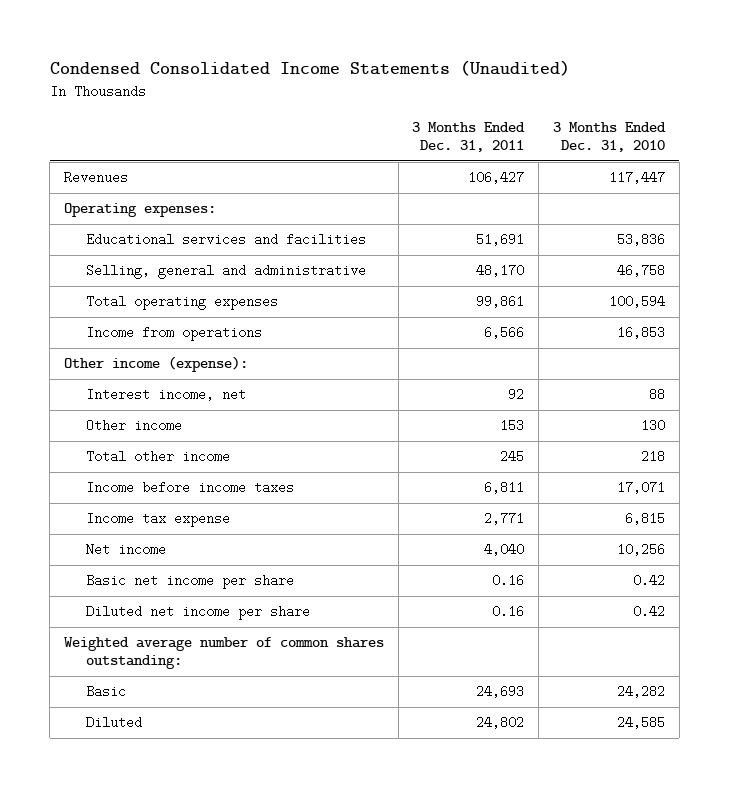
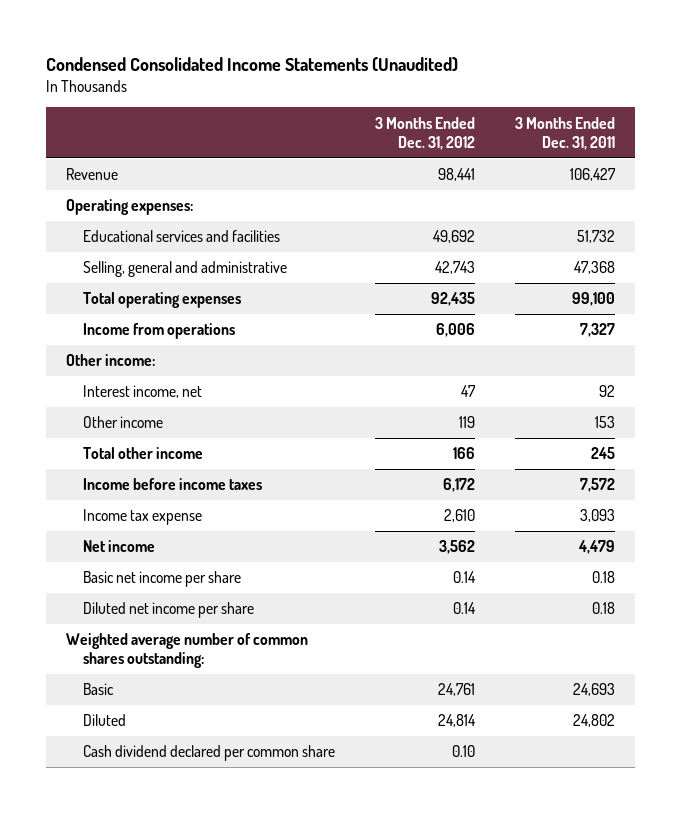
- | 3 Months Ended Dec. 31, 2011 | 3 Months Ended Dec. 31, 2010
+ | 3 Months Ended Dec. 31, 2012 | 3 Months Ended Dec. 31, 2011
- Revenues | 106,427 | 117,447
+ Revenue | 98,441 | 106,427
- Educational services and facilities | 51,691 | 53,836
- Selling, general and administrative | 48,170 | 46,758
- Total operating expenses | 99,861 | 100,594
- Income from operations | 6,566 | 16,853
- Other income (expense):
+ Educational services and facilities | 49,692 | 51,732
+ Selling, general and administrative | 42,743 | 47,368
+ Total operating expenses | 92,435 | 99,100
+ Income from operations | 6,006 | 7,327
+ Other income:
- Income before income taxes | 6,811 | 17,071
- Income tax expense | 2,771 | 6,815
- Net income | 4,040 | 10,256
- Basic net income per share | 0.16 | 0.42
- Diluted net income per share | 0.16 | 0.42
+ Income before income taxes | 6,172 | 7,572
+ Income tax expense | 2,610 | 3,093
+ Net income | 3,562 | 4,479
+ Basic net income per share | 0.14 | 0.18
+ Diluted net income per share | 0.14 | 0.18
+ Cash dividend declared per common share | 0.10 |

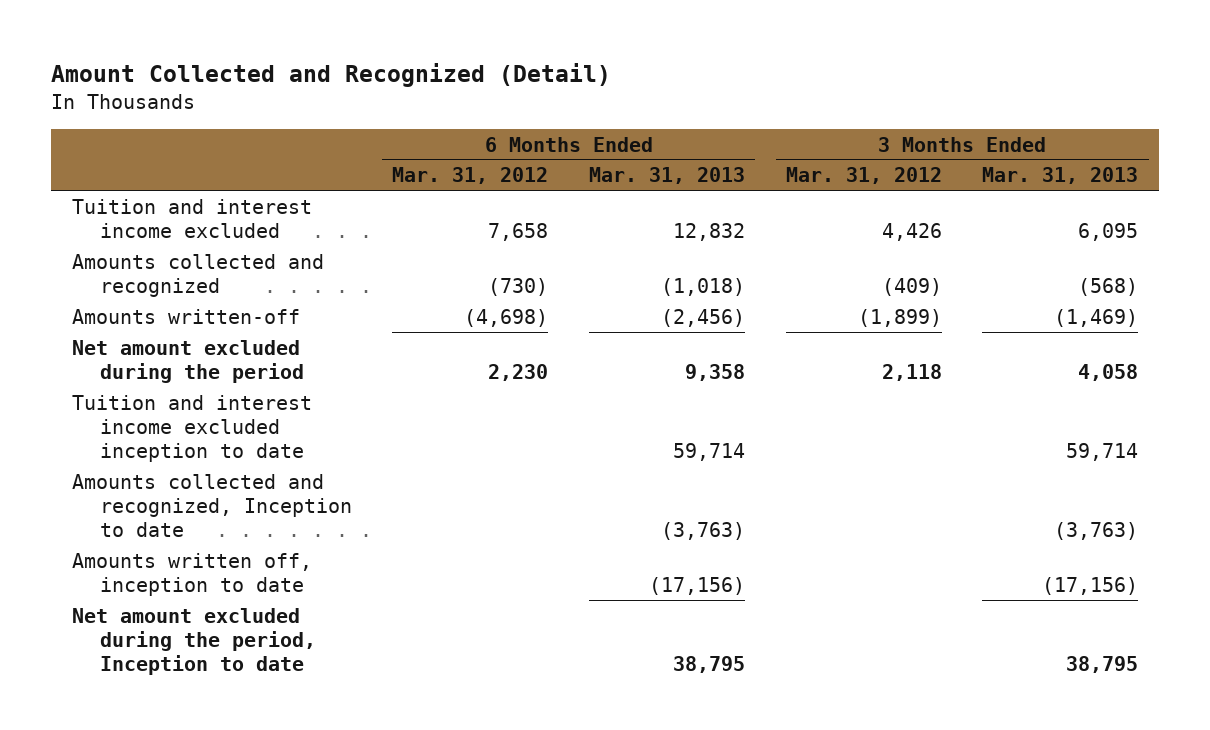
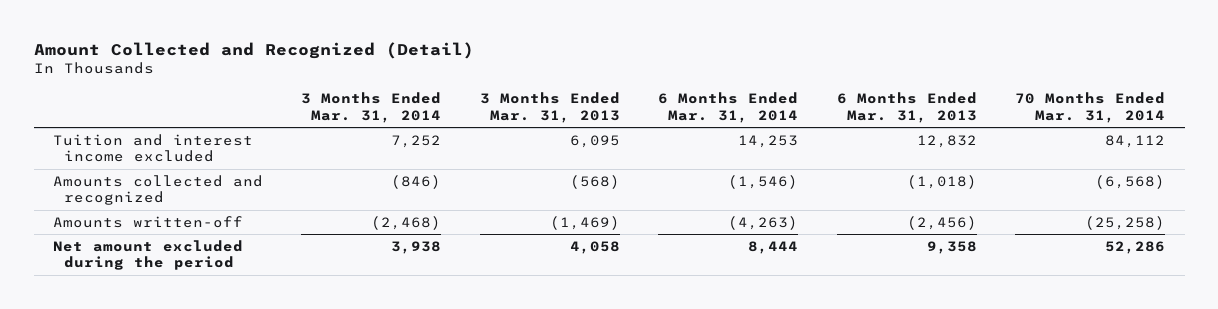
- | 6 Months Ended Mar. 31, 2012 | 6 Months Ended Mar. 31, 2013 | 3 Months Ended Mar. 31, 2012 | 3 Months Ended Mar. 31, 2013
+ | 3 Months Ended Mar. 31, 2014 | 3 Months Ended Mar. 31, 2013 | 6 Months Ended Mar. 31, 2014 | 6 Months Ended Mar. 31, 2013 | 70 Months Ended Mar. 31, 2014
- Tuition and interest income excluded inception to date | | 59,714 | | 59,714
- Amounts collected and recognized, Inception to date | | (3,763) | | (3,763)
- Amounts written off, inception to date | | (17,156) | | (17,156)
- Net amount excluded during the period, Inception to date | | 38,795 | | 38,795

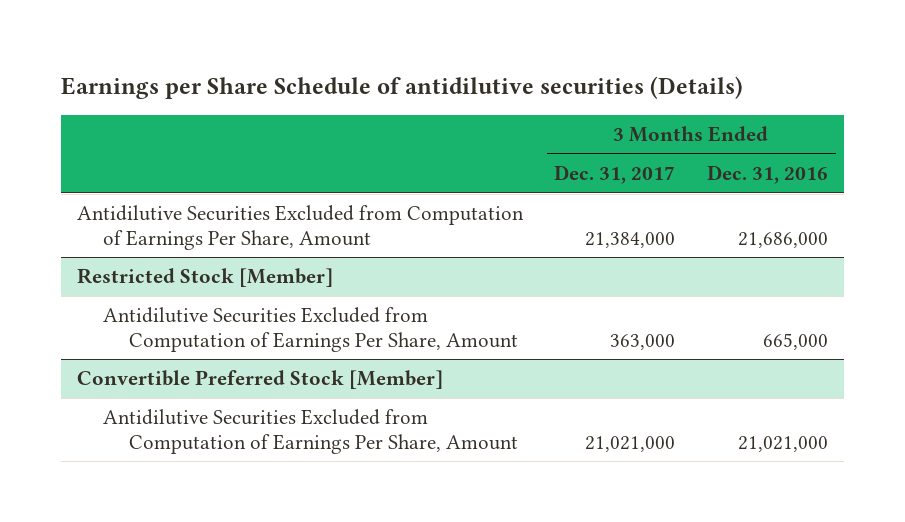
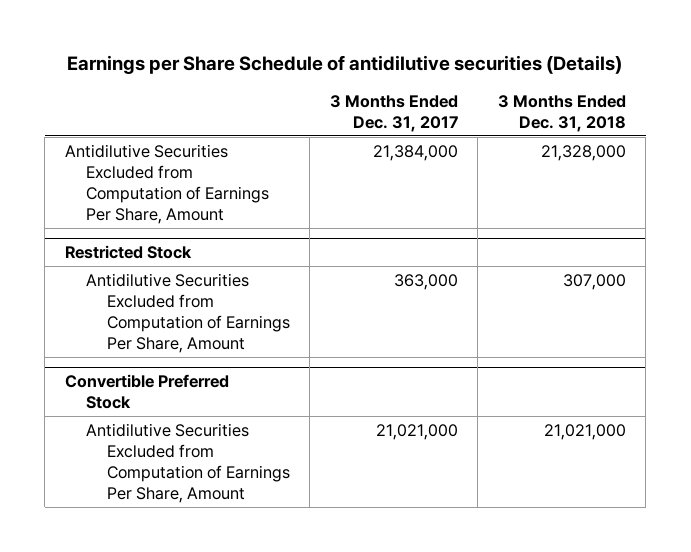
- | 3 Months Ended Dec. 31, 2017 | 3 Months Ended Dec. 31, 2016
+ | 3 Months Ended Dec. 31, 2017 | 3 Months Ended Dec. 31, 2018
- Restricted Stock [Member]
+ Restricted Stock
- Convertible Preferred Stock [Member]
+ Convertible Preferred Stock

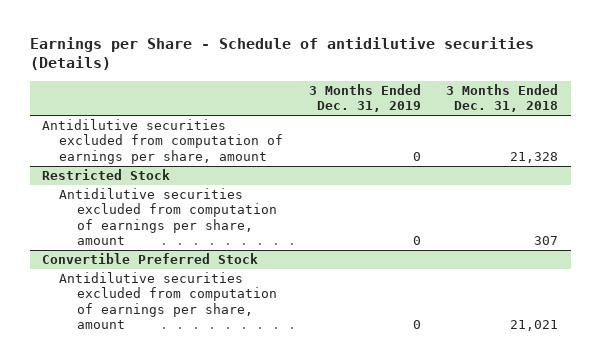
- Earnings per Share Schedule of antidilutive securities (Details)
+ Earnings per Share - Schedule of antidilutive securities (Details)
- | 3 Months Ended Dec. 31, 2017 | 3 Months Ended Dec. 31, 2018
+ | 3 Months Ended Dec. 31, 2019 | 3 Months Ended Dec. 31, 2018
- Antidilutive Securities Excluded from Computation of Earnings Per Share, Amount | 21,384,000 | 21,328,000
+ Antidilutive securities excluded from computation of earnings per share, amount | 0 | 21,328
@ Restricted Stock
- Antidilutive Securities Excluded from Computation of Earnings Per Share, Amount | 363,000 | 307,000
+ Antidilutive securities excluded from computation of earnings per share, amount | 0 | 307
@ Convertible Preferred Stock
- Antidilutive Securities Excluded from Computation of Earnings Per Share, Amount | 21,021,000 | 21,021,000
+ Antidilutive securities excluded from computation of earnings per share, amount | 0 | 21,021

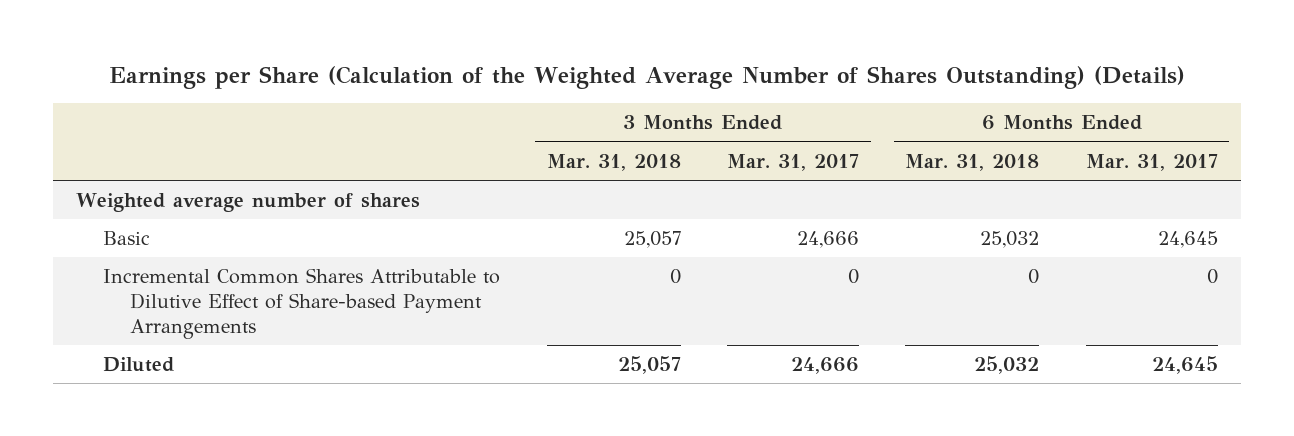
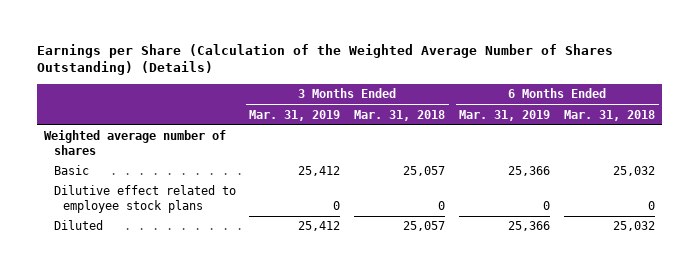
- | 3 Months Ended Mar. 31, 2018 | 3 Months Ended Mar. 31, 2017 | 6 Months Ended Mar. 31, 2018 | 6 Months Ended Mar. 31, 2017
+ | 3 Months Ended Mar. 31, 2019 | 3 Months Ended Mar. 31, 2018 | 6 Months Ended Mar. 31, 2019 | 6 Months Ended Mar. 31, 2018
- Incremental Common Shares Attributable to Dilutive Effect of Share-based Payment Arrangements | 0 | 0 | 0 | 0
+ Dilutive effect related to employee stock plans | 0 | 0 | 0 | 0

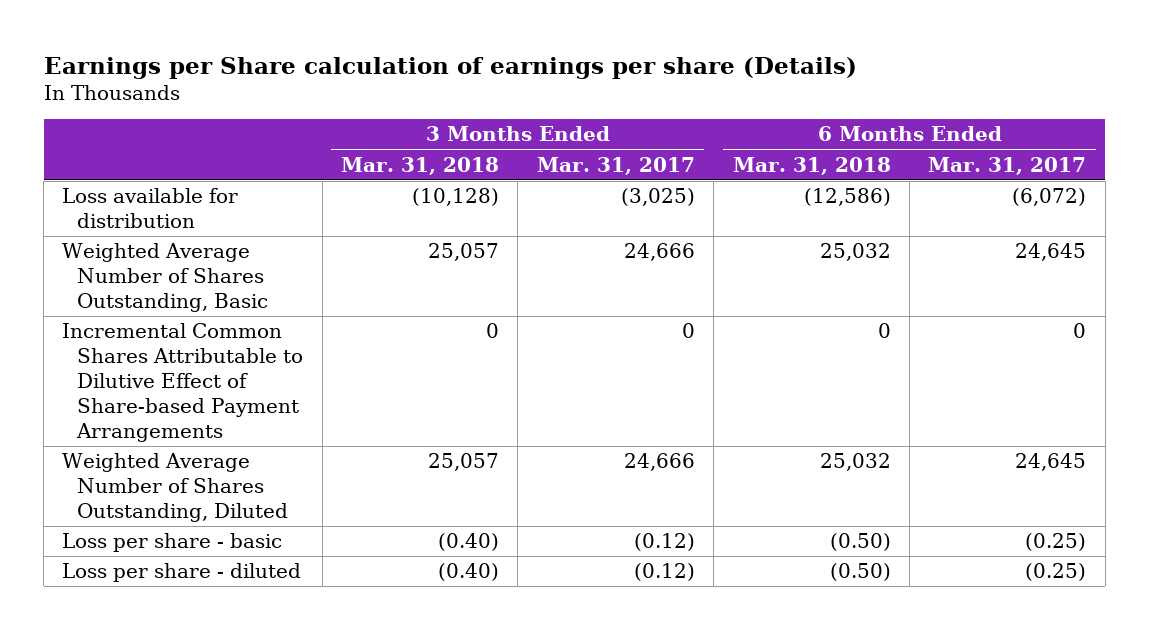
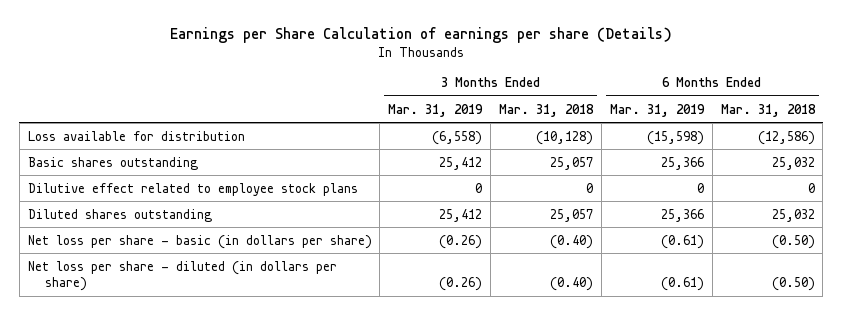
- Earnings per Share calculation of earnings per share (Details)
+ Earnings per Share Calculation of earnings per share (Details)
- | 3 Months Ended Mar. 31, 2018 | 3 Months Ended Mar. 31, 2017 | 6 Months Ended Mar. 31, 2018 | 6 Months Ended Mar. 31, 2017
+ | 3 Months Ended Mar. 31, 2019 | 3 Months Ended Mar. 31, 2018 | 6 Months Ended Mar. 31, 2019 | 6 Months Ended Mar. 31, 2018
- Weighted Average Number of Shares Outstanding, Basic | 25,057 | 24,666 | 25,032 | 24,645
- Incremental Common Shares Attributable to Dilutive Effect of Share-based Payment Arrangements | 0 | 0 | 0 | 0
- Weighted Average Number of Shares Outstanding, Diluted | 25,057 | 24,666 | 25,032 | 24,645
- Loss per share - basic | (0.40) | (0.12) | (0.50) | (0.25)
- Loss per share - diluted | (0.40) | (0.12) | (0.50) | (0.25)
+ Basic shares outstanding | 25,412 | 25,057 | 25,366 | 25,032
+ Dilutive effect related to employee stock plans | 0 | 0 | 0 | 0
+ Diluted shares outstanding | 25,412 | 25,057 | 25,366 | 25,032
+ Net loss per share - basic (in dollars per share) | (0.26) | (0.40) | (0.61) | (0.50)
+ Net loss per share - diluted (in dollars per share) | (0.26) | (0.40) | (0.61) | (0.50)

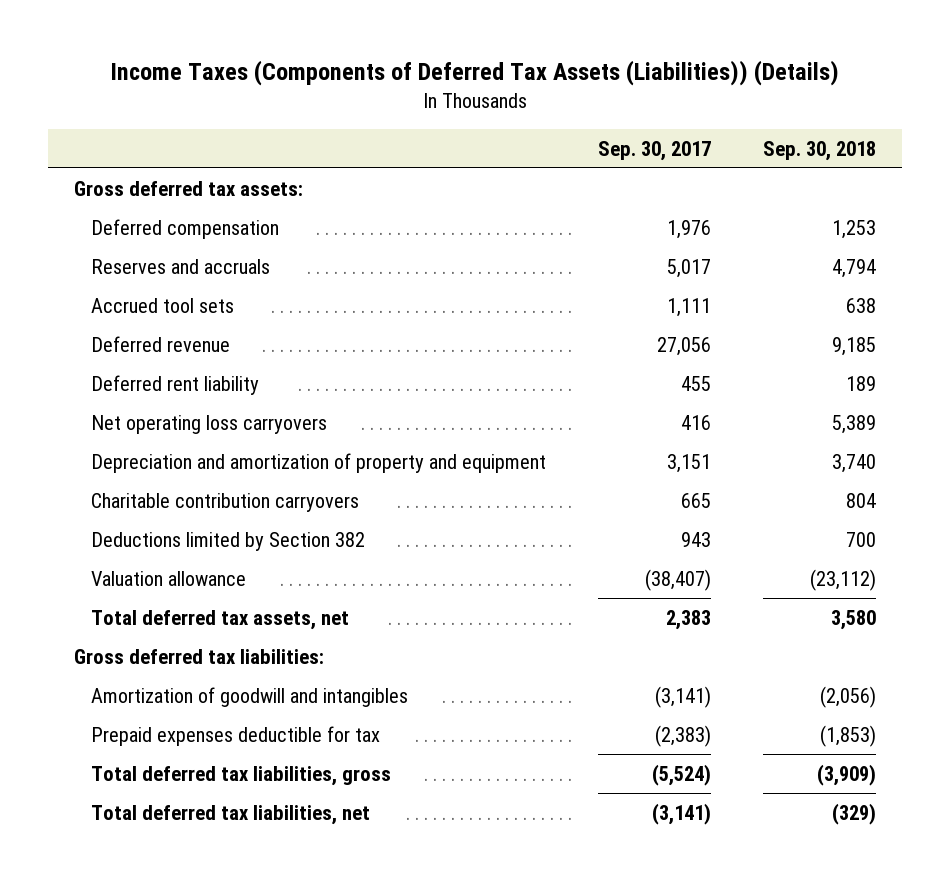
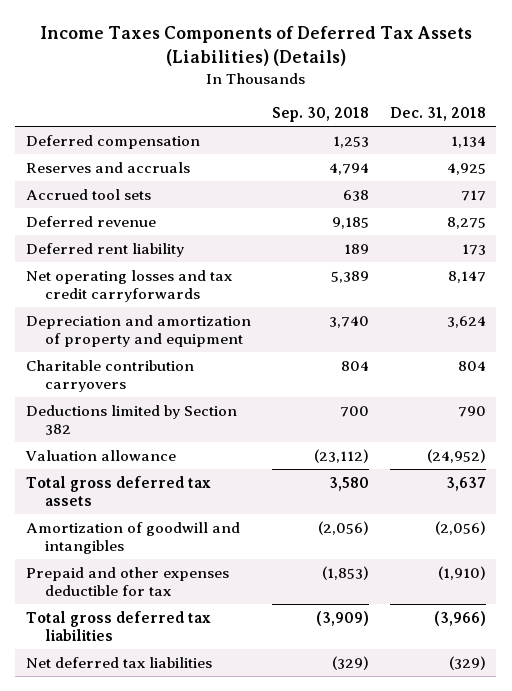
- Income Taxes (Components of Deferred Tax Assets (Liabilities)) (Details)
+ Income Taxes Components of Deferred Tax Assets (Liabilities) (Details)
- | Sep. 30, 2017 | Sep. 30, 2018
+ | Sep. 30, 2018 | Dec. 31, 2018
- Gross deferred tax assets:
- Net operating loss carryovers | 416 | 5,389
+ Net operating losses and tax credit carryforwards | 5,389 | 8,147
- Total deferred tax assets, net | 2,383 | 3,580
- Gross deferred tax liabilities:
+ Total gross deferred tax assets | 3,580 | 3,637
- Prepaid expenses deductible for tax | (2,383) | (1,853)
- Total deferred tax liabilities, gross | (5,524) | (3,909)
- Total deferred tax liabilities, net | (3,141) | (329)
+ Prepaid and other expenses deductible for tax | (1,853) | (1,910)
+ Total gross deferred tax liabilities | (3,909) | (3,966)
+ Net deferred tax liabilities | (329) | (329)

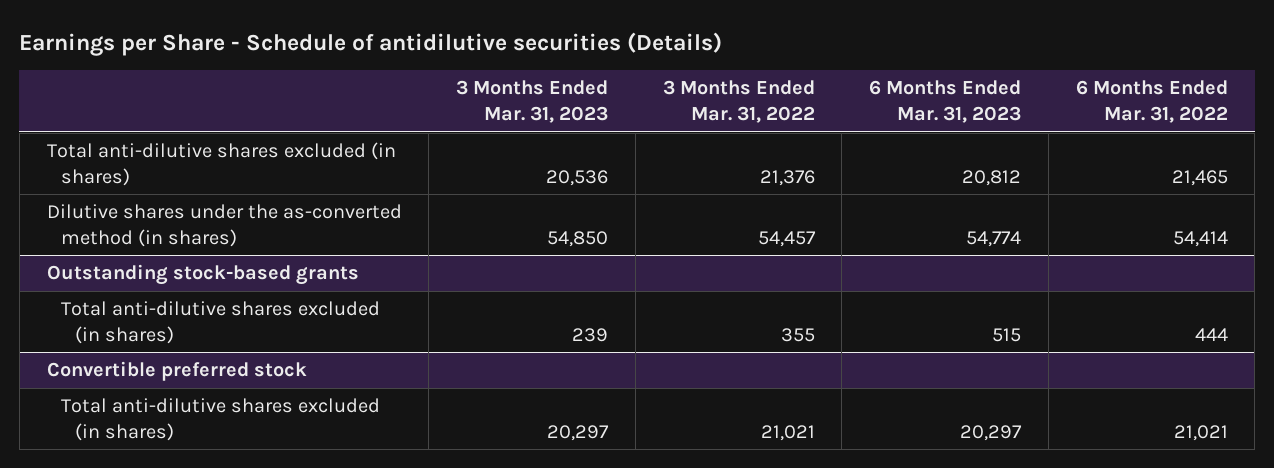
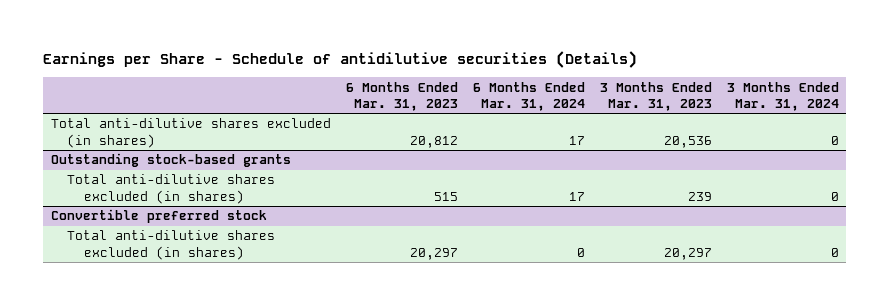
- | 3 Months Ended Mar. 31, 2023 | 3 Months Ended Mar. 31, 2022 | 6 Months Ended Mar. 31, 2023 | 6 Months Ended Mar. 31, 2022
+ | 6 Months Ended Mar. 31, 2023 | 6 Months Ended Mar. 31, 2024 | 3 Months Ended Mar. 31, 2023 | 3 Months Ended Mar. 31, 2024
- Dilutive shares under the as-converted method (in shares) | 54,850 | 54,457 | 54,774 | 54,414

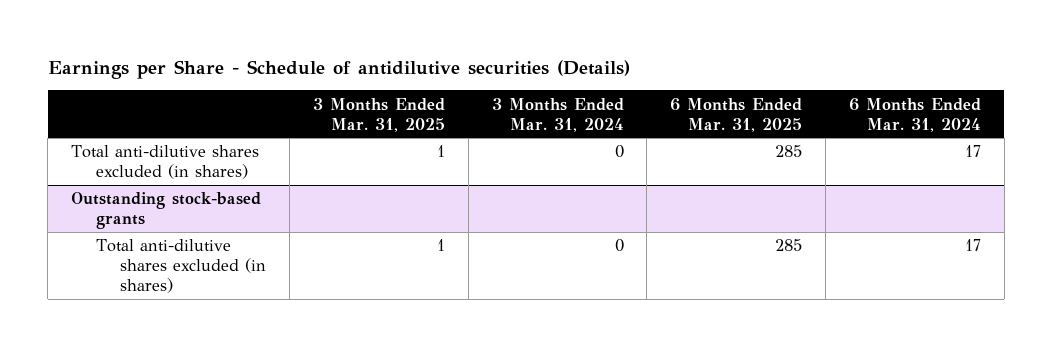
- | 6 Months Ended Mar. 31, 2023 | 6 Months Ended Mar. 31, 2024 | 3 Months Ended Mar. 31, 2023 | 3 Months Ended Mar. 31, 2024
+ | 3 Months Ended Mar. 31, 2025 | 3 Months Ended Mar. 31, 2024 | 6 Months Ended Mar. 31, 2025 | 6 Months Ended Mar. 31, 2024
- Convertible preferred stock
- Total anti-dilutive shares excluded (in shares) | 20,297 | 0 | 20,297 | 0

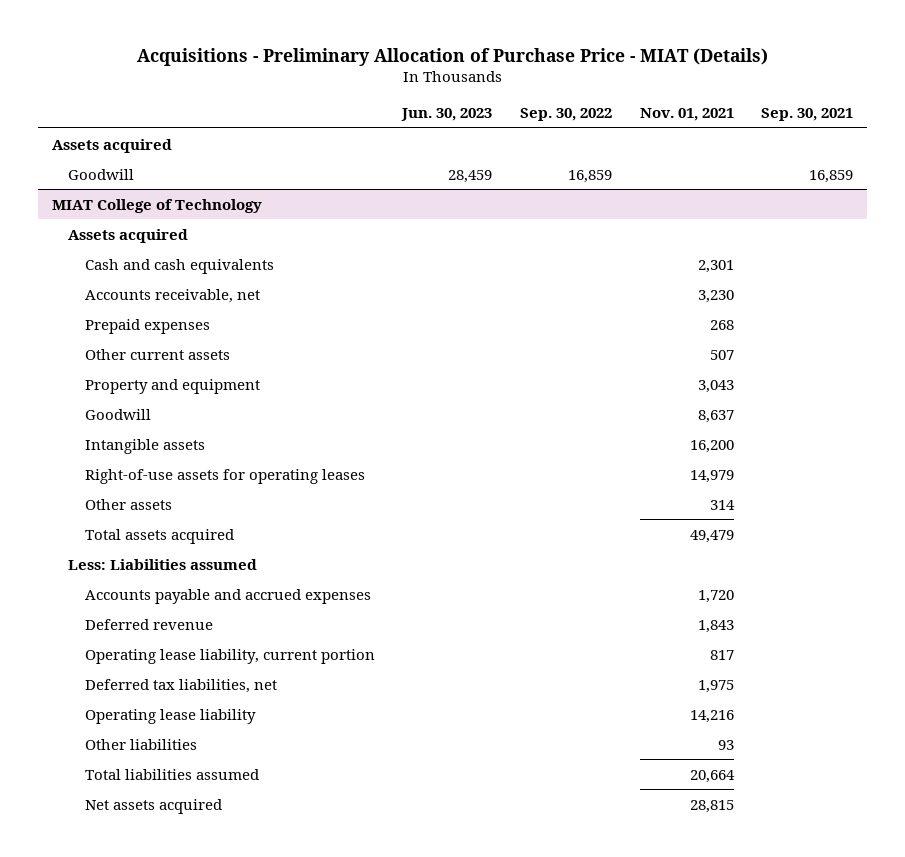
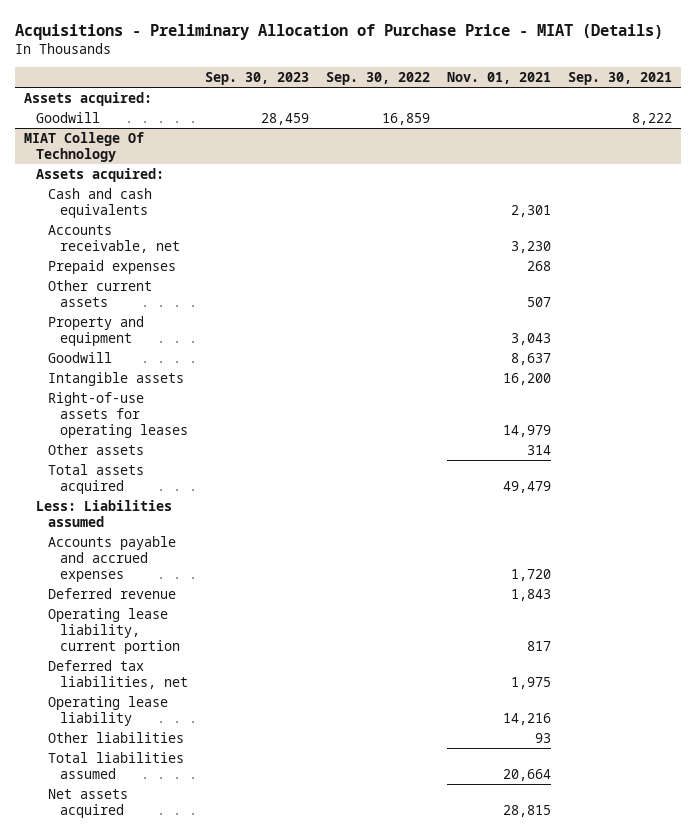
- | Jun. 30, 2023 | Sep. 30, 2022 | Nov. 01, 2021 | Sep. 30, 2021
+ | Sep. 30, 2023 | Sep. 30, 2022 | Nov. 01, 2021 | Sep. 30, 2021
- Assets acquired
- Goodwill | 28,459 | 16,859 | | 16,859
- MIAT College of Technology
- Assets acquired
+ Assets acquired:
+ Goodwill | 28,459 | 16,859 | | 8,222
+ MIAT College Of Technology
+ Assets acquired:

